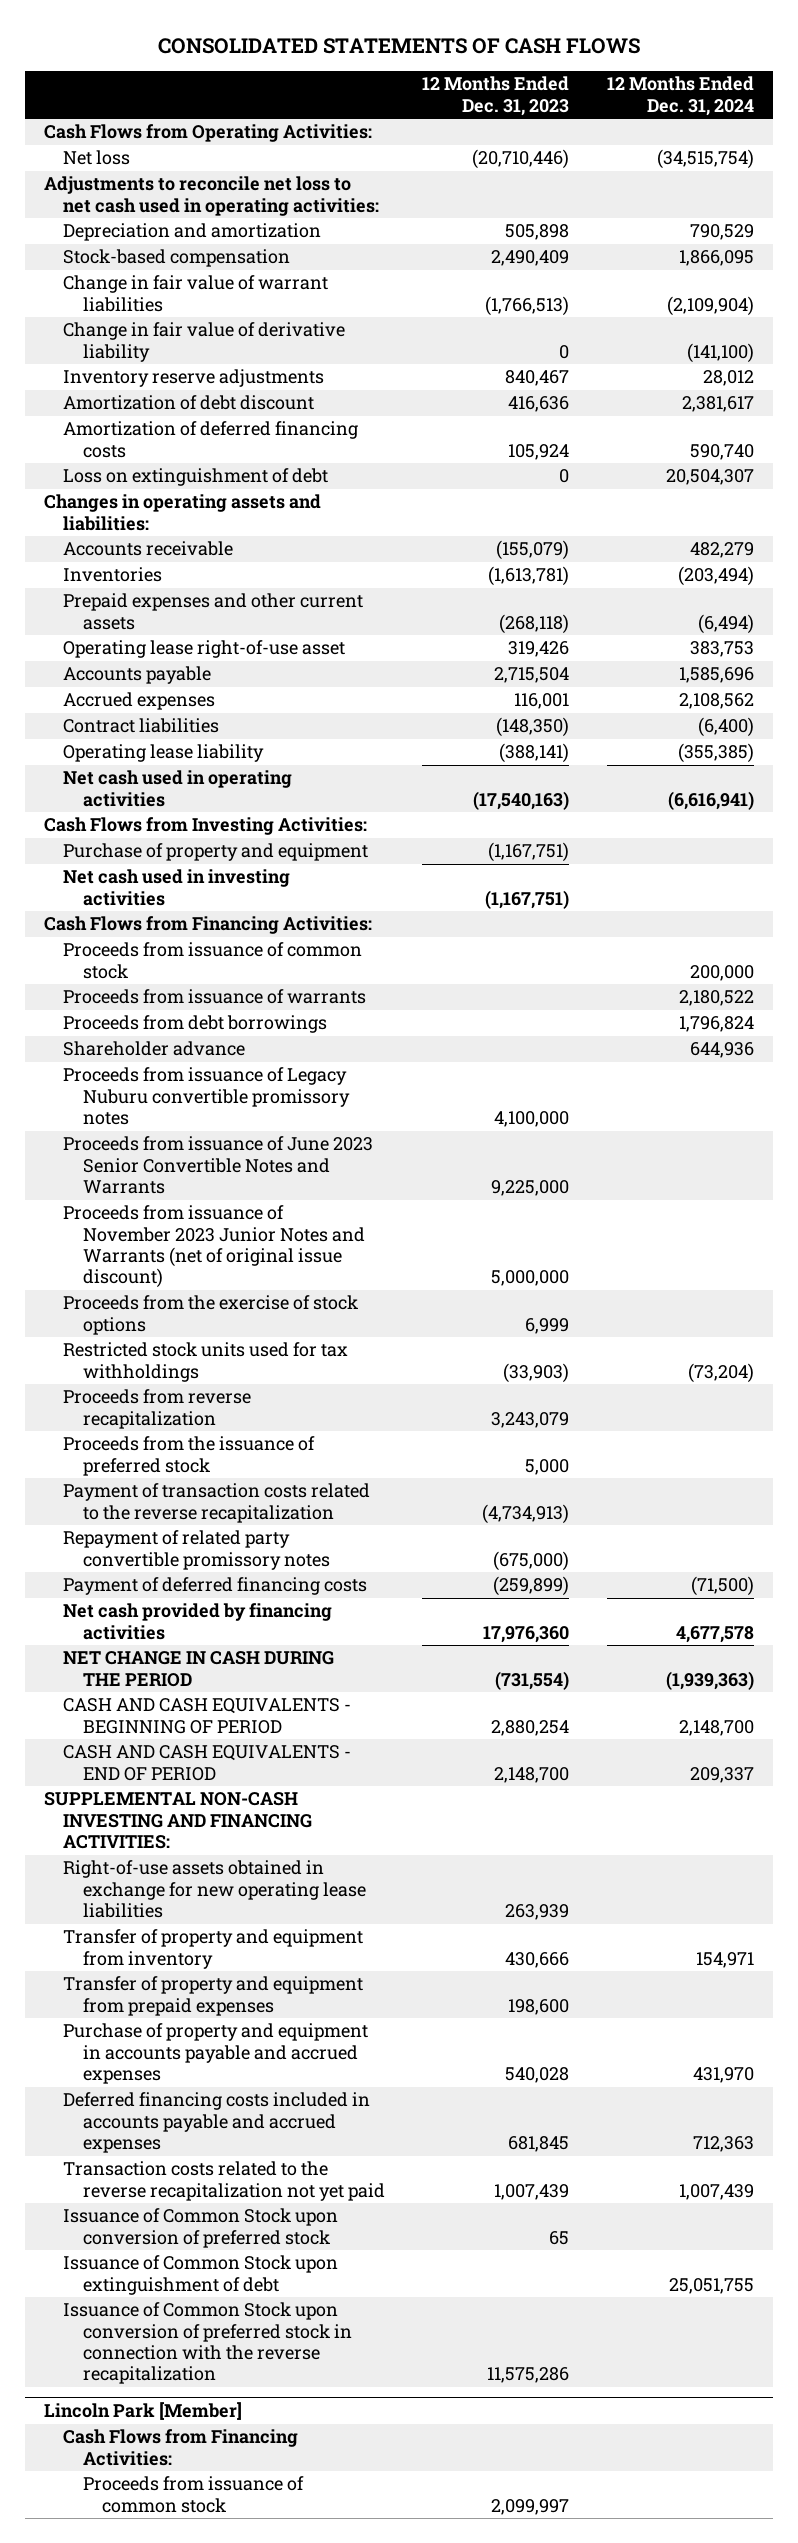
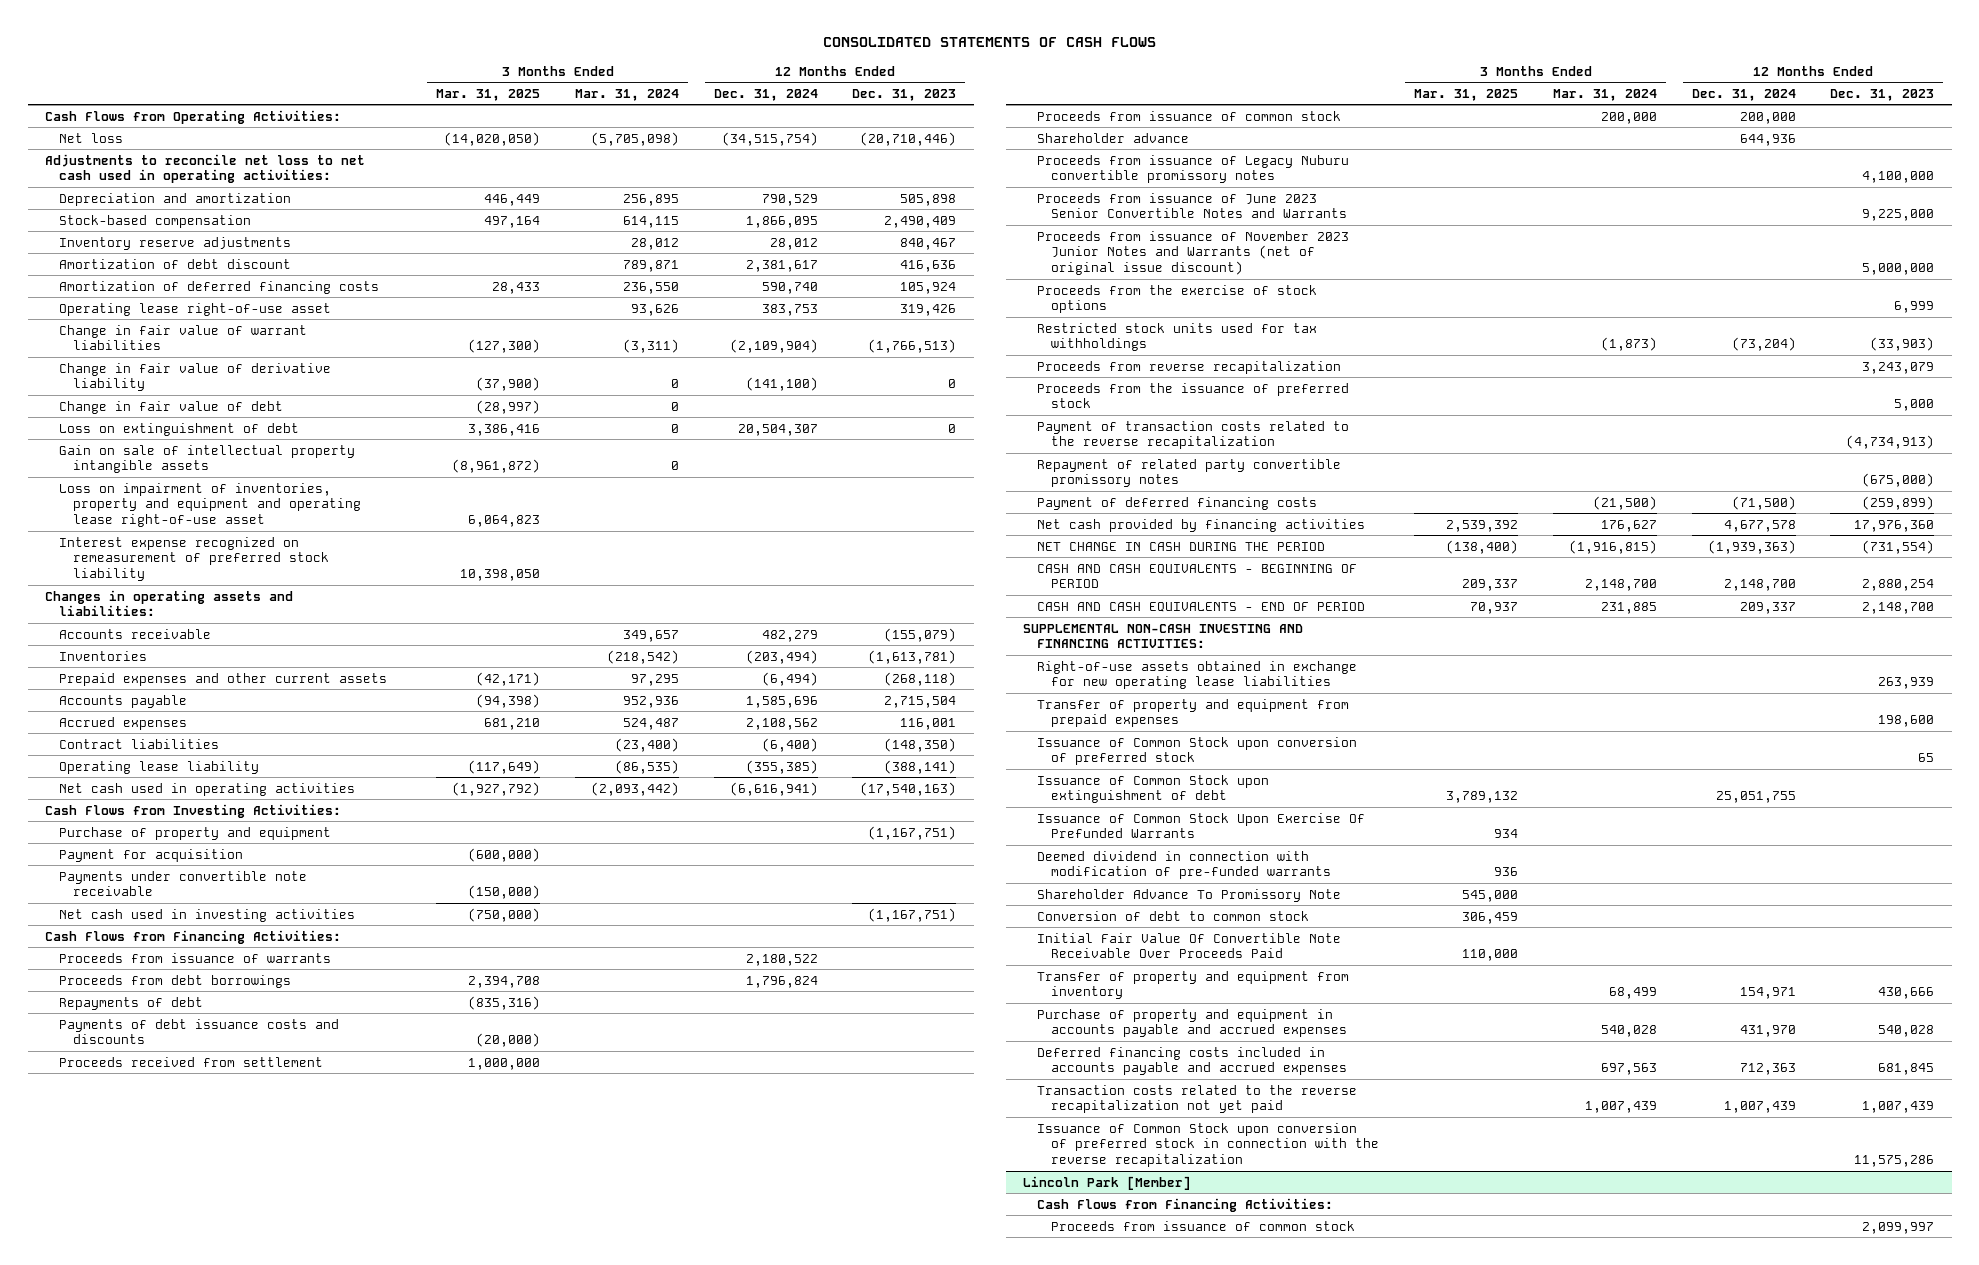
- | 12 Months Ended Dec. 31, 2023 | 12 Months Ended Dec. 31, 2024
+ | 3 Months Ended Mar. 31, 2025 | 3 Months Ended Mar. 31, 2024 | 12 Months Ended Dec. 31, 2024 | 12 Months Ended Dec. 31, 2023
moved up: Operating lease right-of-use asset | | 93,626 | 383,753 | 319,426
moved down: Change in fair value of warrant liabilities | (127,300) | (3,311) | (2,109,904) | (1,766,513)
moved down: Change in fair value of derivative liability | (37,900) | 0 | (141,100) | 0
+ Change in fair value of debt | (28,997) | 0 | |
+ Gain on sale of intellectual property intangible assets | (8,961,872) | 0 | |
+ Loss on impairment of inventories, property and equipment and operating lease right-of-use asset | 6,064,823 | | |
+ Interest expense recognized on remeasurement of preferred stock liability | 10,398,050 | | |
+ Payment for acquisition | (600,000) | | |
+ Payments under convertible note receivable | (150,000) | | |
+ Repayments of debt | (835,316) | | |
+ Payments of debt issuance costs and discounts | (20,000) | | |
+ Proceeds received from settlement | 1,000,000 | | |
moved down: Proceeds from issuance of common stock | | 200,000 | 200,000 |
moved up: Issuance of Common Stock upon conversion of preferred stock | | | | 65
moved up: Issuance of Common Stock upon extinguishment of debt | 3,789,132 | | 25,051,755 |
+ Issuance of Common Stock Upon Exercise Of Prefunded Warrants | 934 | | |
+ Deemed dividend in connection with modification of pre-funded warrants | 936 | | |
+ Shareholder Advance To Promissory Note | 545,000 | | |
+ Conversion of debt to common stock | 306,459 | | |
+ Initial Fair Value Of Convertible Note Receivable Over Proceeds Paid | 110,000 | | |
moved down: Transfer of property and equipment from inventory | | 68,499 | 154,971 | 430,666

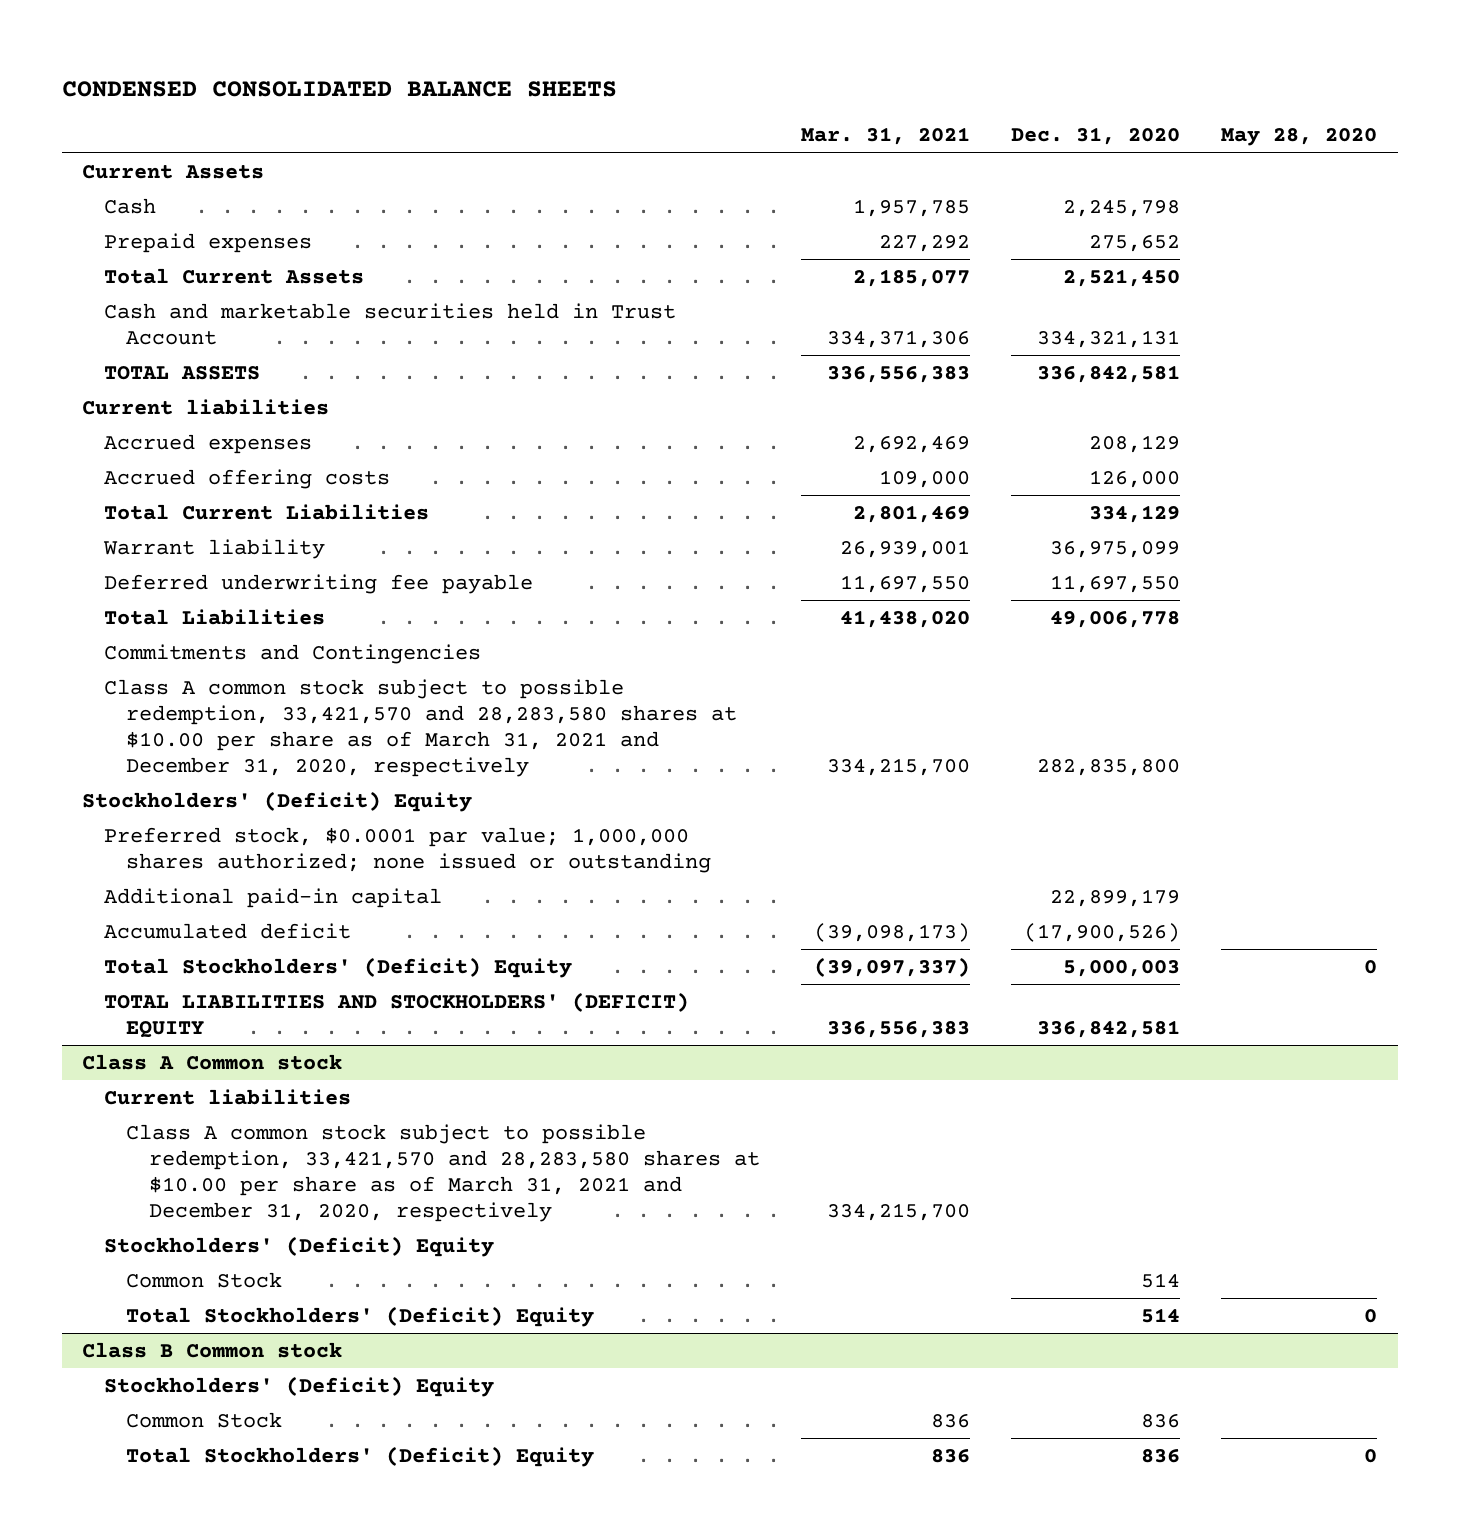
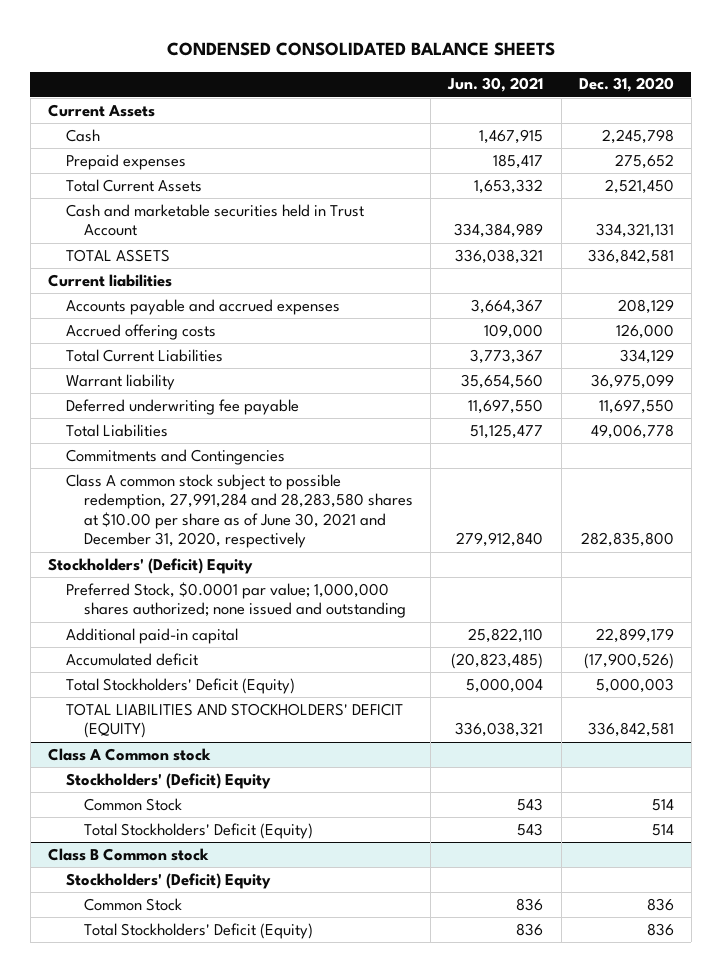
- | Mar. 31, 2021 | Dec. 31, 2020 | May 28, 2020
+ | Jun. 30, 2021 | Dec. 31, 2020
- Accrued expenses | 2,692,469 | 208,129 |
+ Accounts payable and accrued expenses | 3,664,367 | 208,129
- Class A common stock subject to possible redemption, 33,421,570 and 28,283,580 shares at $10.00 per share as of March 31, 2021 and December 31, 2020, respectively | 334,215,700 | 282,835,800 |
+ Class A common stock subject to possible redemption, 27,991,284 and 28,283,580 shares at $10.00 per share as of June 30, 2021 and December 31, 2020, respectively | 279,912,840 | 282,835,800
- Preferred stock, $0.0001 par value; 1,000,000 shares authorized; none issued or outstanding
+ Preferred Stock, $0.0001 par value; 1,000,000 shares authorized; none issued and outstanding
- Total Stockholders' (Deficit) Equity | (39,097,337) | 5,000,003 | 0
- TOTAL LIABILITIES AND STOCKHOLDERS' (DEFICIT) EQUITY | 336,556,383 | 336,842,581 |
+ Total Stockholders' Deficit (Equity) | 5,000,004 | 5,000,003
+ TOTAL LIABILITIES AND STOCKHOLDERS' DEFICIT (EQUITY) | 336,038,321 | 336,842,581
@ Class A Common stock
- Current liabilities
- Class A common stock subject to possible redemption, 33,421,570 and 28,283,580 shares at $10.00 per share as of March 31, 2021 and December 31, 2020, respectively | 334,215,700 | |
- Total Stockholders' (Deficit) Equity | | 514 | 0
+ Total Stockholders' Deficit (Equity) | 543 | 514
@ Class B Common stock
- Total Stockholders' (Deficit) Equity | 836 | 836 | 0
+ Total Stockholders' Deficit (Equity) | 836 | 836

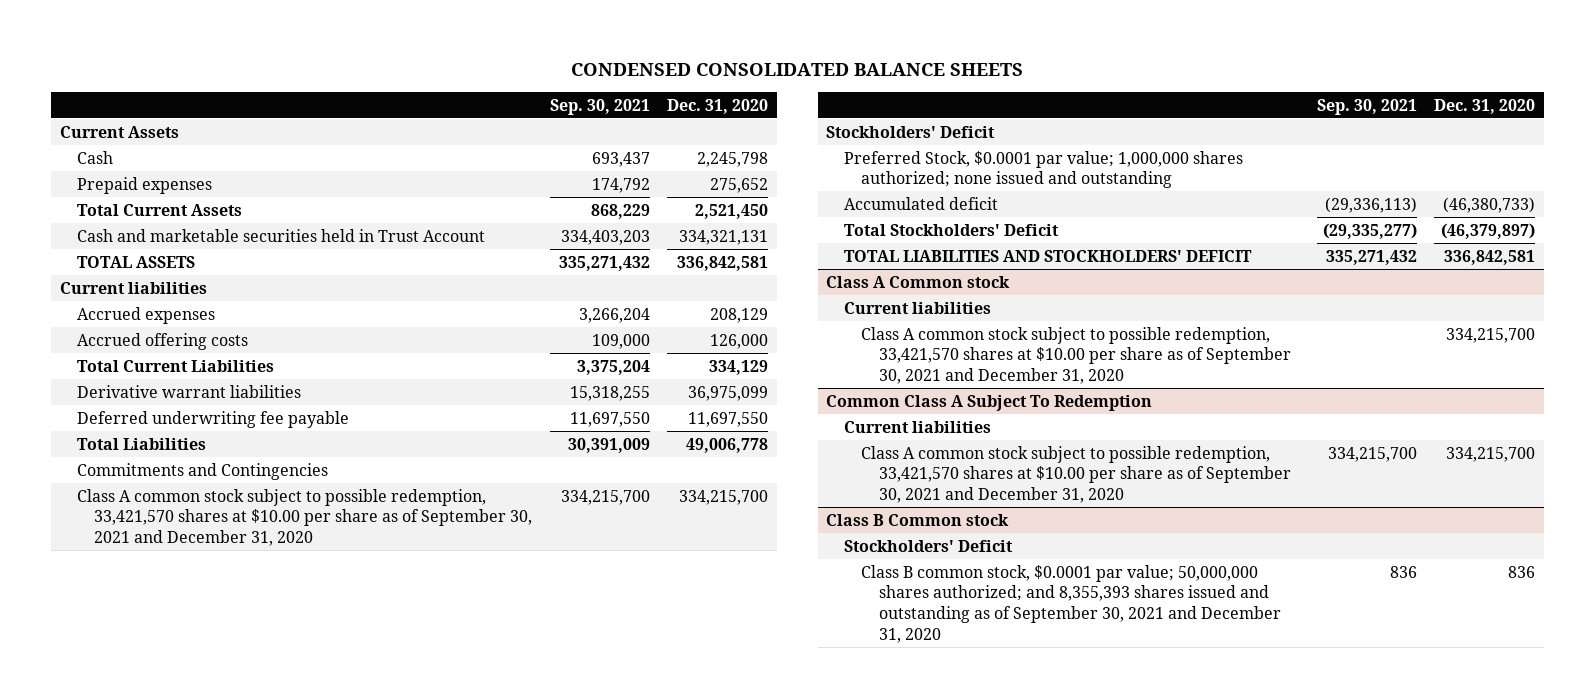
- | Jun. 30, 2021 | Dec. 31, 2020
+ | Sep. 30, 2021 | Dec. 31, 2020
- Accounts payable and accrued expenses | 3,664,367 | 208,129
+ Accrued expenses | 3,266,204 | 208,129
- Warrant liability | 35,654,560 | 36,975,099
+ Derivative warrant liabilities | 15,318,255 | 36,975,099
- Class A common stock subject to possible redemption, 27,991,284 and 28,283,580 shares at $10.00 per share as of June 30, 2021 and December 31, 2020, respectively | 279,912,840 | 282,835,800
- Stockholders' (Deficit) Equity
+ Class A common stock subject to possible redemption, 33,421,570 shares at $10.00 per share as of September 30, 2021 and December 31, 2020 | 334,215,700 | 334,215,700
+ Stockholders' Deficit
- Additional paid-in capital | 25,822,110 | 22,899,179
- Accumulated deficit | (20,823,485) | (17,900,526)
- Total Stockholders' Deficit (Equity) | 5,000,004 | 5,000,003
- TOTAL LIABILITIES AND STOCKHOLDERS' DEFICIT (EQUITY) | 336,038,321 | 336,842,581
+ Accumulated deficit | (29,336,113) | (46,380,733)
+ Total Stockholders' Deficit | (29,335,277) | (46,379,897)
+ TOTAL LIABILITIES AND STOCKHOLDERS' DEFICIT | 335,271,432 | 336,842,581
@ Class A Common stock
- Stockholders' (Deficit) Equity
- Common Stock | 543 | 514
- Total Stockholders' Deficit (Equity) | 543 | 514
+ Current liabilities
+ Class A common stock subject to possible redemption, 33,421,570 shares at $10.00 per share as of September 30, 2021 and December 31, 2020 | | 334,215,700
+ Common Class A Subject To Redemption
+ Current liabilities
+ Class A common stock subject to possible redemption, 33,421,570 shares at $10.00 per share as of September 30, 2021 and December 31, 2020 | 334,215,700 | 334,215,700
@ Class B Common stock
- Stockholders' (Deficit) Equity
- Common Stock | 836 | 836
- Total Stockholders' Deficit (Equity) | 836 | 836
+ Stockholders' Deficit
+ Class B common stock, $0.0001 par value; 50,000,000 shares authorized; and 8,355,393 shares issued and outstanding as of September 30, 2021 and December 31, 2020 | 836 | 836

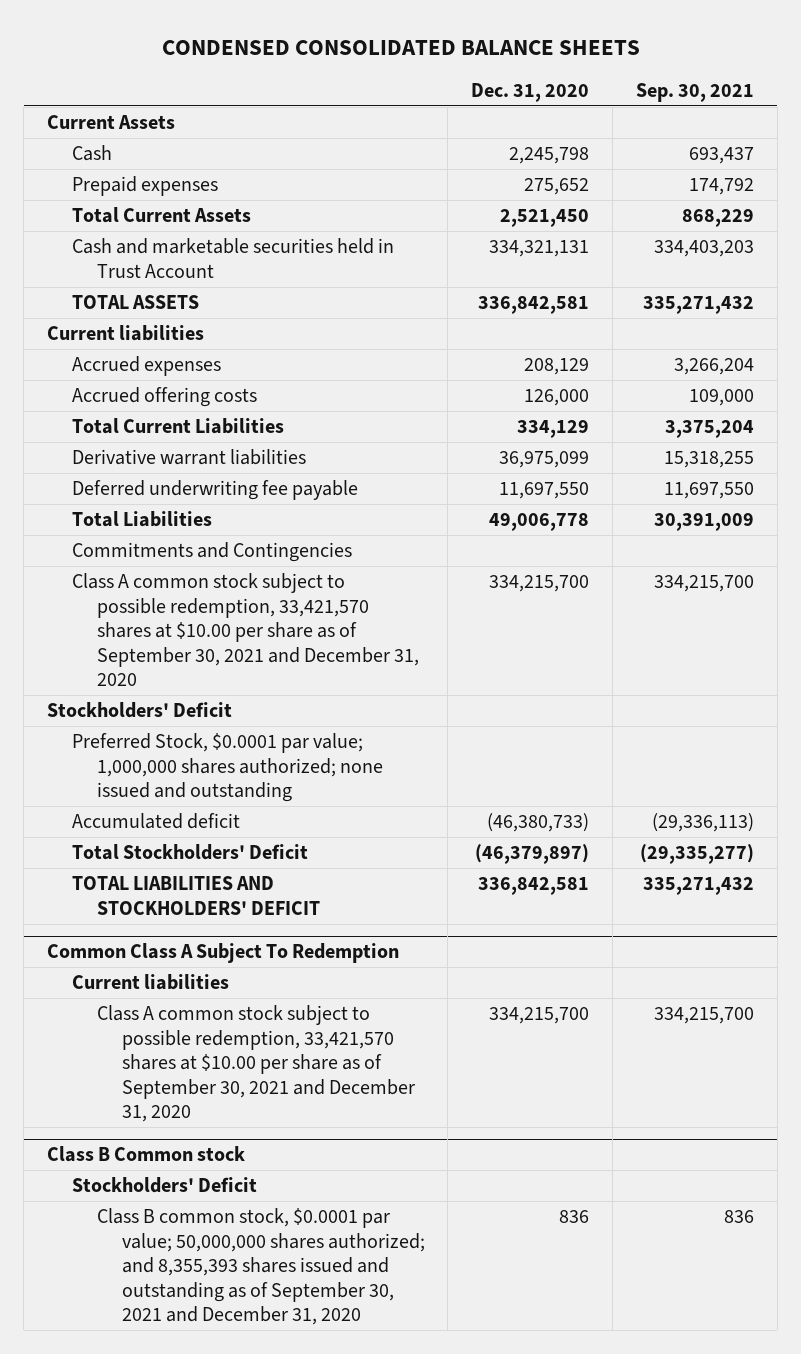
- | Sep. 30, 2021 | Dec. 31, 2020
+ | Dec. 31, 2020 | Sep. 30, 2021
- Class A Common stock
- Current liabilities
- Class A common stock subject to possible redemption, 33,421,570 shares at $10.00 per share as of September 30, 2021 and December 31, 2020 | | 334,215,700

